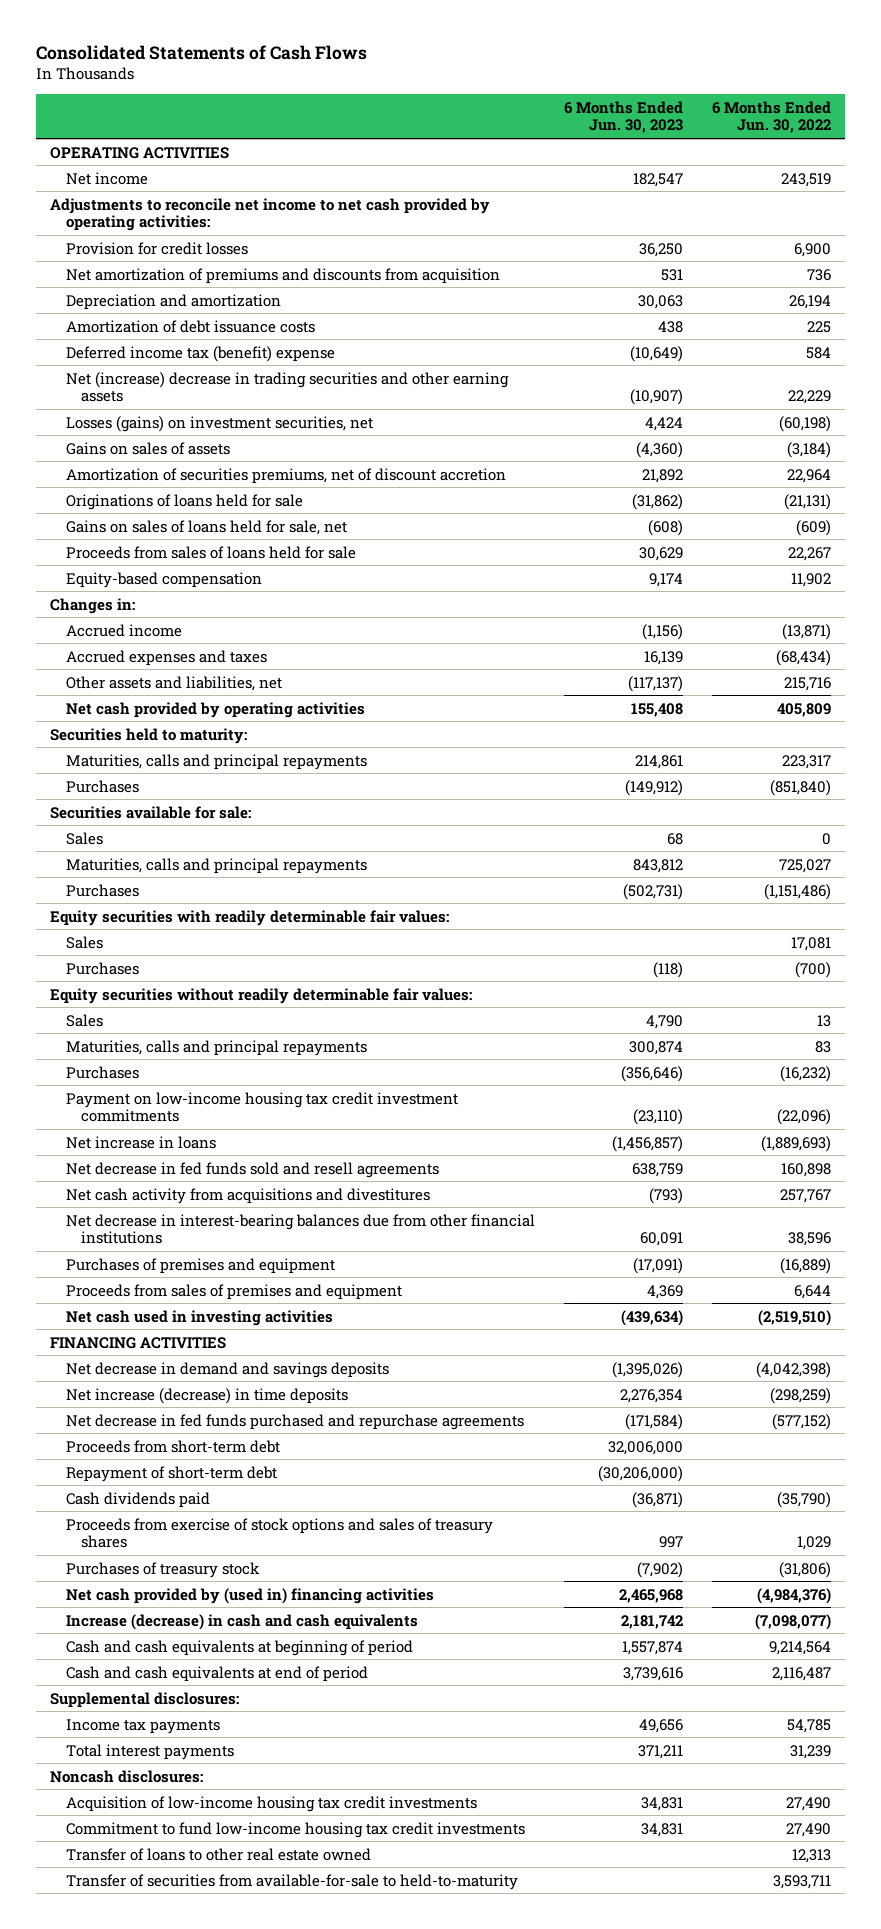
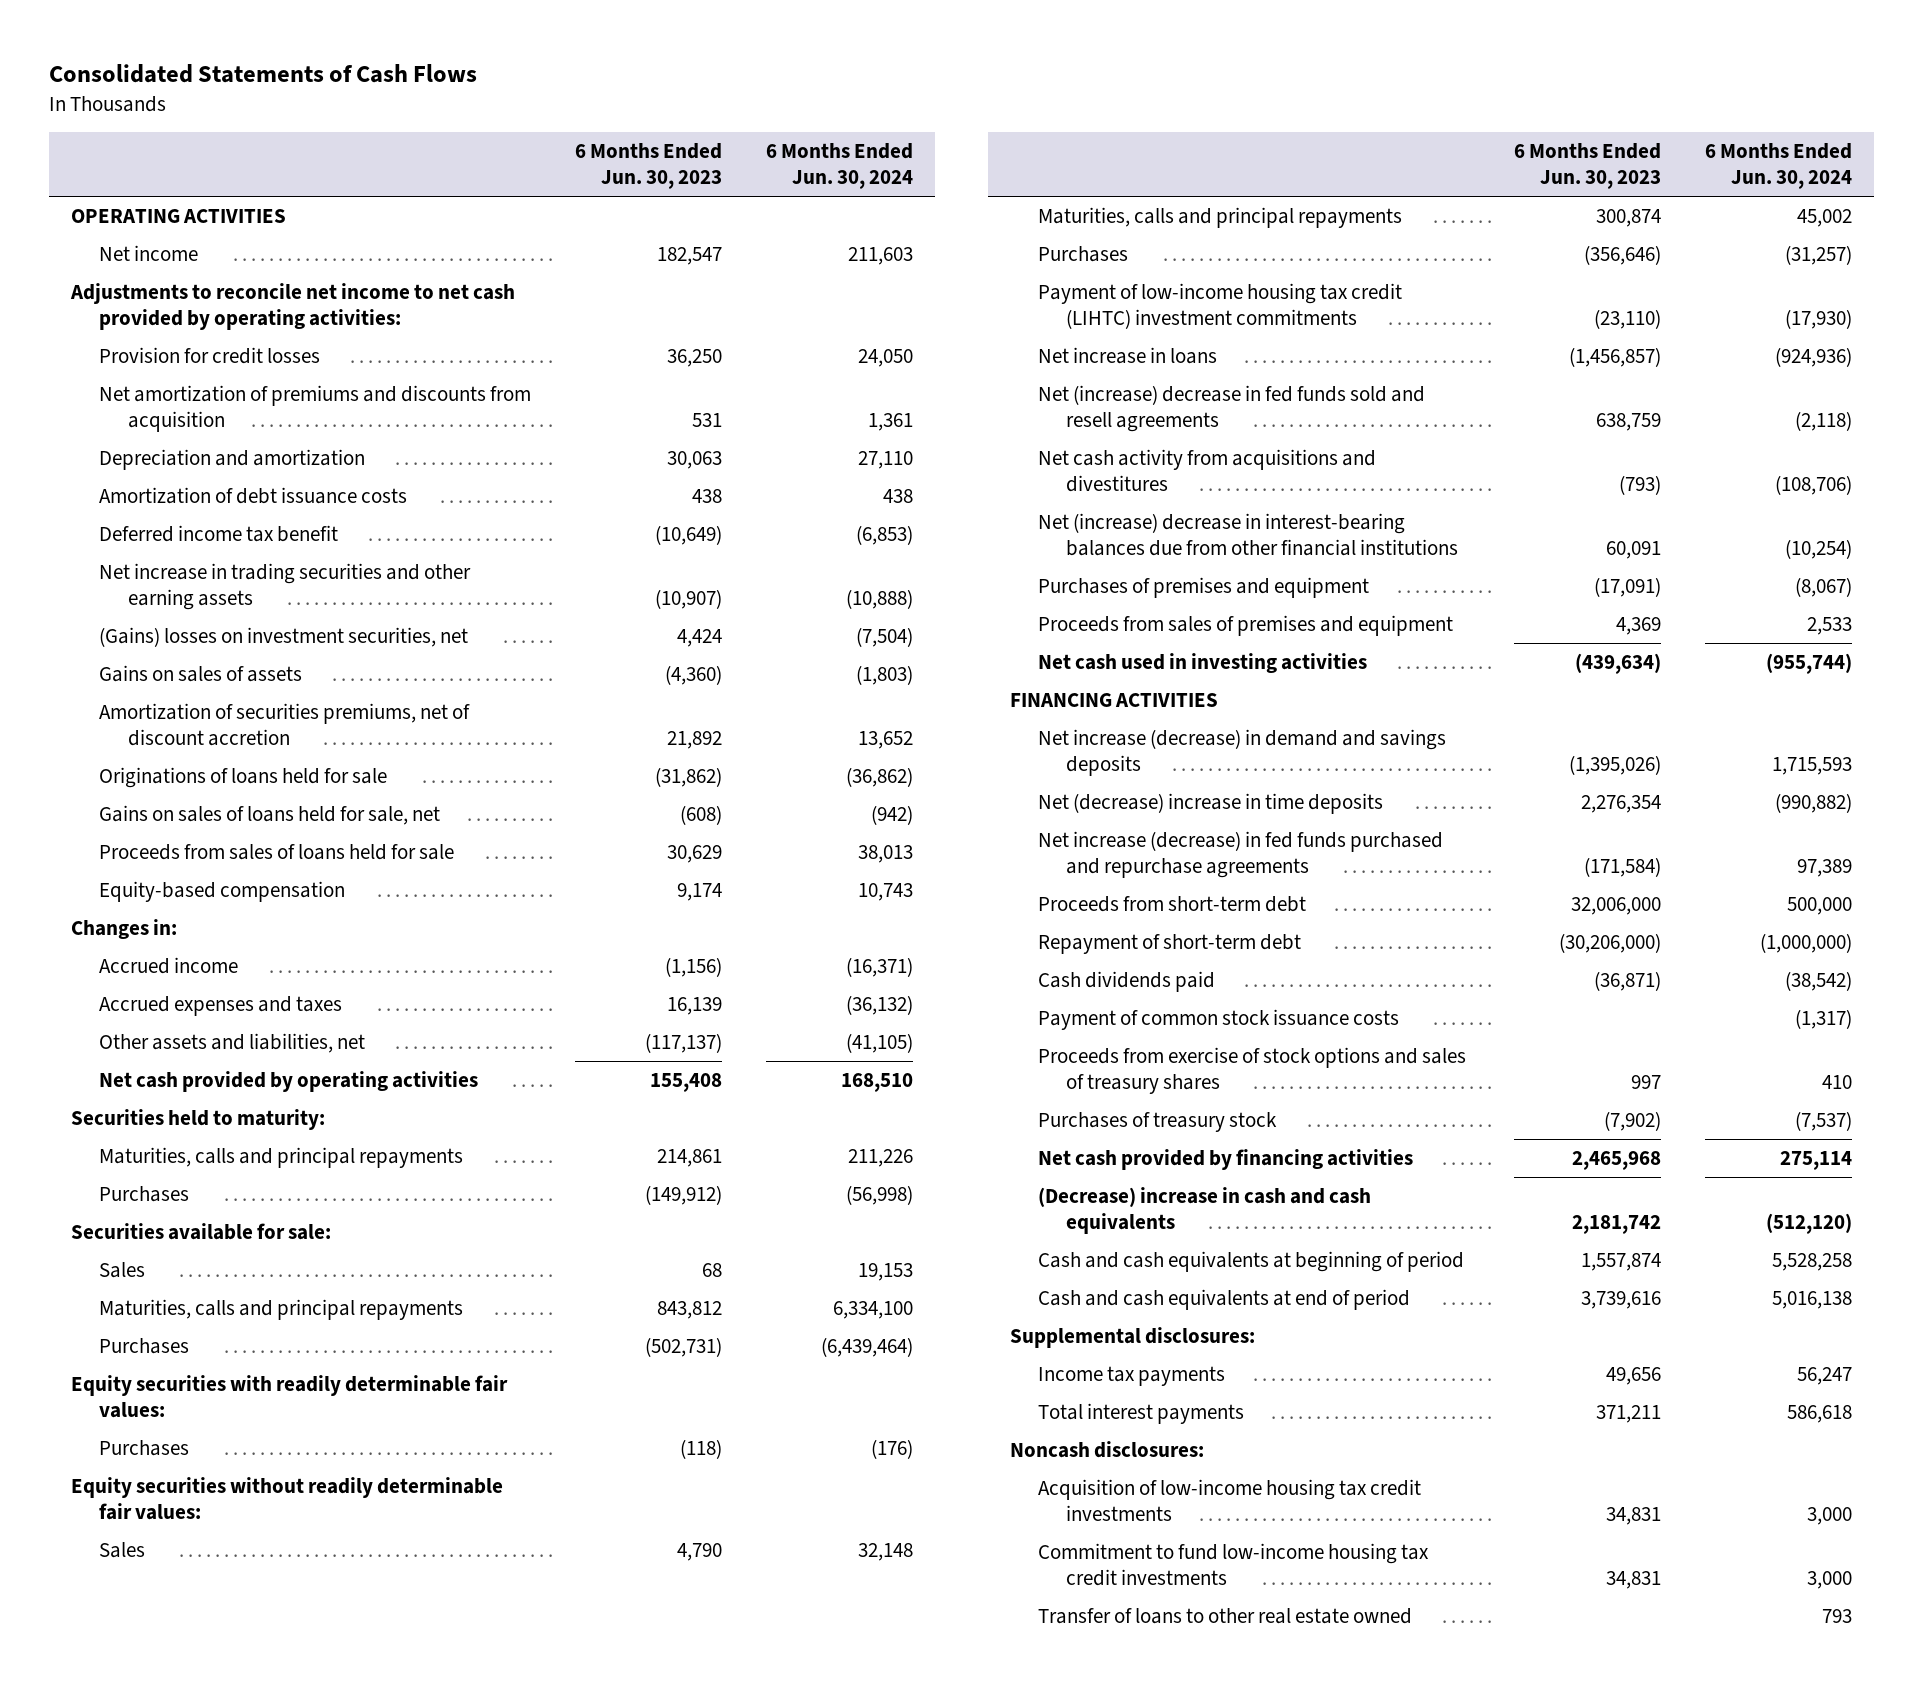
- | 6 Months Ended Jun. 30, 2023 | 6 Months Ended Jun. 30, 2022
+ | 6 Months Ended Jun. 30, 2023 | 6 Months Ended Jun. 30, 2024
- Deferred income tax (benefit) expense | (10,649) | 584
- Net (increase) decrease in trading securities and other earning assets | (10,907) | 22,229
- Losses (gains) on investment securities, net | 4,424 | (60,198)
+ Deferred income tax benefit | (10,649) | (6,853)
+ Net increase in trading securities and other earning assets | (10,907) | (10,888)
+ (Gains) losses on investment securities, net | 4,424 | (7,504)
- Sales | | 17,081
- Payment on low-income housing tax credit investment commitments | (23,110) | (22,096)
+ Payment of low-income housing tax credit (LIHTC) investment commitments | (23,110) | (17,930)
- Net decrease in fed funds sold and resell agreements | 638,759 | 160,898
+ Net (increase) decrease in fed funds sold and resell agreements | 638,759 | (2,118)
- Net decrease in interest-bearing balances due from other financial institutions | 60,091 | 38,596
+ Net (increase) decrease in interest-bearing balances due from other financial institutions | 60,091 | (10,254)
- Net decrease in demand and savings deposits | (1,395,026) | (4,042,398)
- Net increase (decrease) in time deposits | 2,276,354 | (298,259)
- Net decrease in fed funds purchased and repurchase agreements | (171,584) | (577,152)
+ Net increase (decrease) in demand and savings deposits | (1,395,026) | 1,715,593
+ Net (decrease) increase in time deposits | 2,276,354 | (990,882)
+ Net increase (decrease) in fed funds purchased and repurchase agreements | (171,584) | 97,389
+ Payment of common stock issuance costs | | (1,317)
- Net cash provided by (used in) financing activities | 2,465,968 | (4,984,376)
- Increase (decrease) in cash and cash equivalents | 2,181,742 | (7,098,077)
+ Net cash provided by financing activities | 2,465,968 | 275,114
+ (Decrease) increase in cash and cash equivalents | 2,181,742 | (512,120)
- Transfer of securities from available-for-sale to held-to-maturity | | 3,593,711

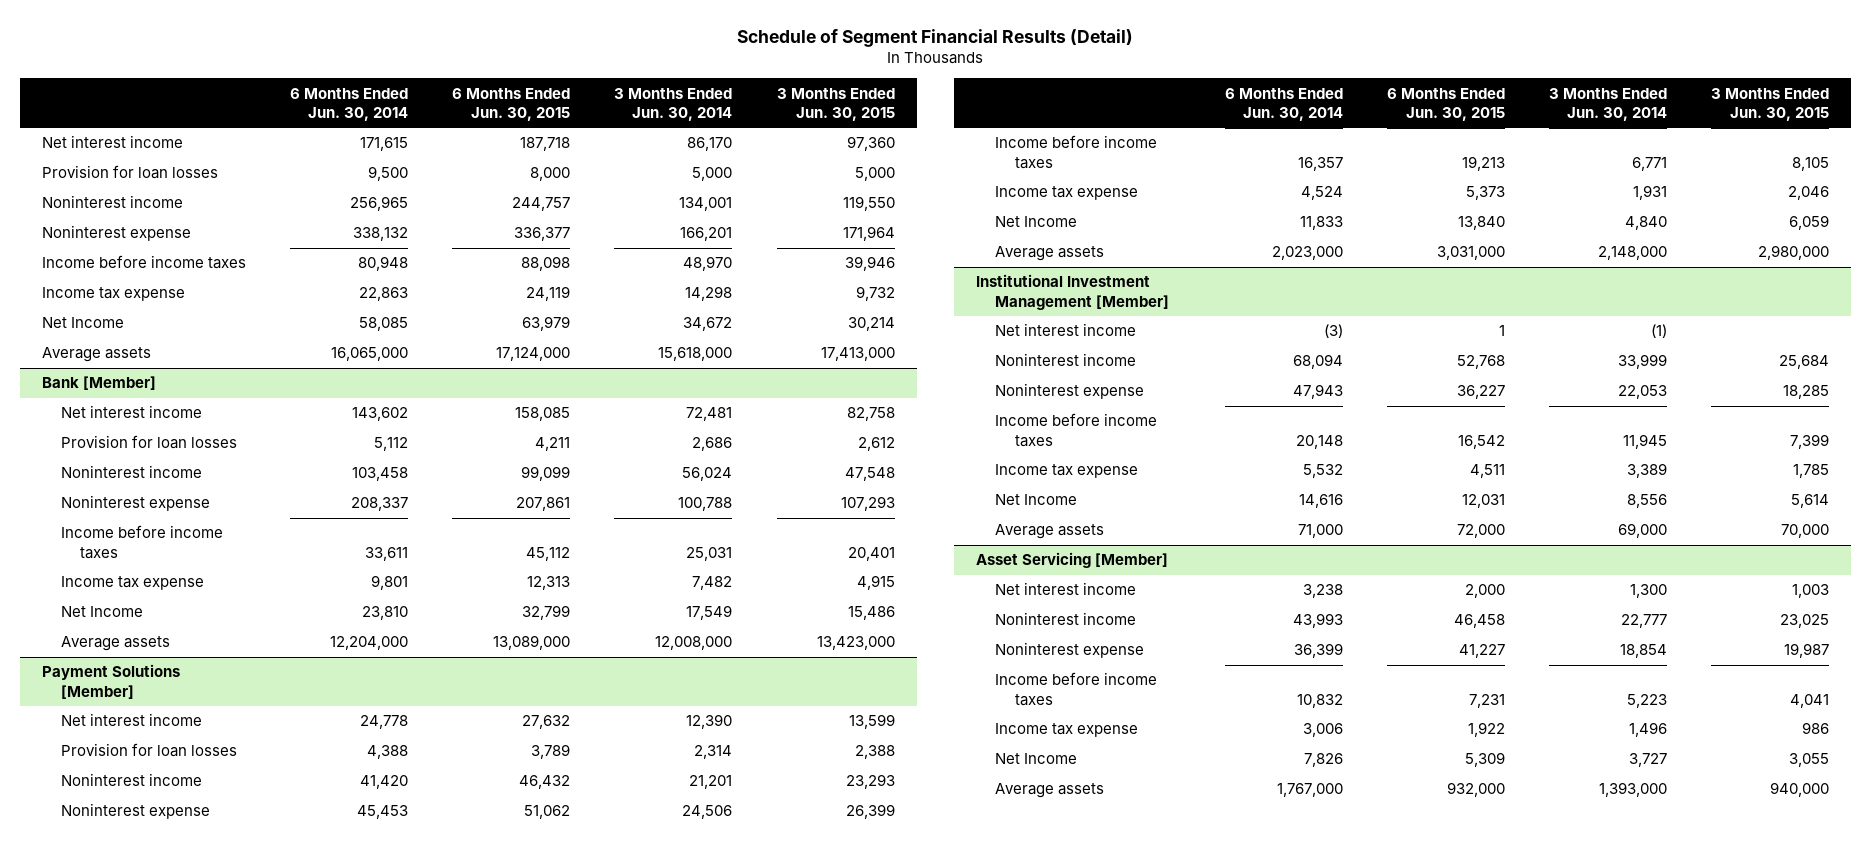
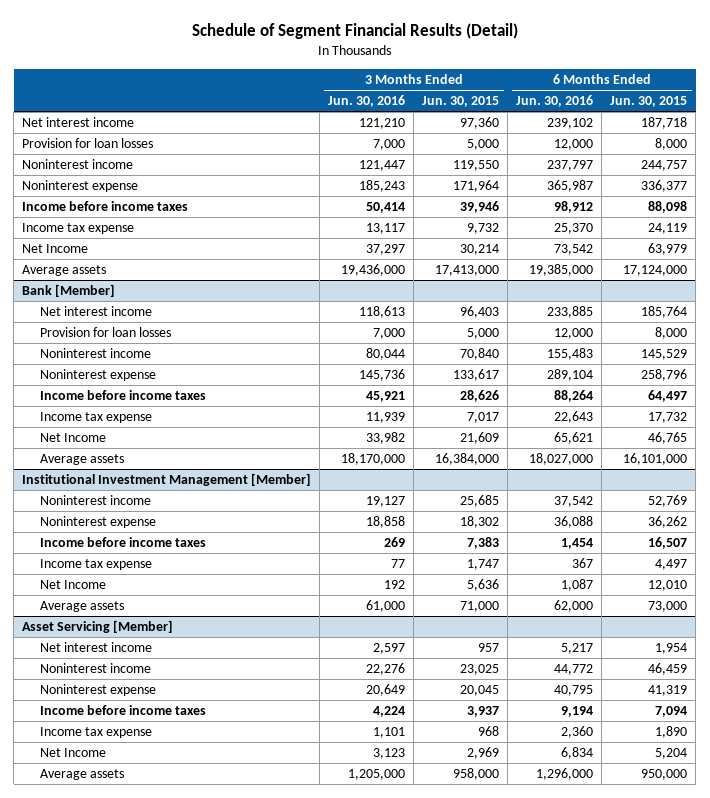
- | 6 Months Ended Jun. 30, 2014 | 6 Months Ended Jun. 30, 2015 | 3 Months Ended Jun. 30, 2014 | 3 Months Ended Jun. 30, 2015
+ | 3 Months Ended Jun. 30, 2016 | 3 Months Ended Jun. 30, 2015 | 6 Months Ended Jun. 30, 2016 | 6 Months Ended Jun. 30, 2015
@ Bank [Member]
- Net interest income | 143,602 | 158,085 | 72,481 | 82,758
- Provision for loan losses | 5,112 | 4,211 | 2,686 | 2,612
- Noninterest income | 103,458 | 99,099 | 56,024 | 47,548
- Noninterest expense | 208,337 | 207,861 | 100,788 | 107,293
- Income before income taxes | 33,611 | 45,112 | 25,031 | 20,401
- Income tax expense | 9,801 | 12,313 | 7,482 | 4,915
- Net Income | 23,810 | 32,799 | 17,549 | 15,486
- Average assets | 12,204,000 | 13,089,000 | 12,008,000 | 13,423,000
- Payment Solutions [Member]
- Net interest income | 24,778 | 27,632 | 12,390 | 13,599
- Provision for loan losses | 4,388 | 3,789 | 2,314 | 2,388
- Noninterest income | 41,420 | 46,432 | 21,201 | 23,293
- Noninterest expense | 45,453 | 51,062 | 24,506 | 26,399
- Income before income taxes | 16,357 | 19,213 | 6,771 | 8,105
- Income tax expense | 4,524 | 5,373 | 1,931 | 2,046
- Net Income | 11,833 | 13,840 | 4,840 | 6,059
- Average assets | 2,023,000 | 3,031,000 | 2,148,000 | 2,980,000
@ Bank [Member]
+ Net interest income | 118,613 | 96,403 | 233,885 | 185,764
+ Provision for loan losses | 7,000 | 5,000 | 12,000 | 8,000
+ Noninterest income | 80,044 | 70,840 | 155,483 | 145,529
+ Noninterest expense | 145,736 | 133,617 | 289,104 | 258,796
+ Income before income taxes | 45,921 | 28,626 | 88,264 | 64,497
+ Income tax expense | 11,939 | 7,017 | 22,643 | 17,732
+ Net Income | 33,982 | 21,609 | 65,621 | 46,765
+ Average assets | 18,170,000 | 16,384,000 | 18,027,000 | 16,101,000
@ Institutional Investment Management [Member]
- Net interest income | (3) | 1 | (1) |
- Noninterest income | 68,094 | 52,768 | 33,999 | 25,684
- Noninterest expense | 47,943 | 36,227 | 22,053 | 18,285
- Income before income taxes | 20,148 | 16,542 | 11,945 | 7,399
- Income tax expense | 5,532 | 4,511 | 3,389 | 1,785
- Net Income | 14,616 | 12,031 | 8,556 | 5,614
- Average assets | 71,000 | 72,000 | 69,000 | 70,000
+ Noninterest income | 19,127 | 25,685 | 37,542 | 52,769
+ Noninterest expense | 18,858 | 18,302 | 36,088 | 36,262
+ Income before income taxes | 269 | 7,383 | 1,454 | 16,507
+ Income tax expense | 77 | 1,747 | 367 | 4,497
+ Net Income | 192 | 5,636 | 1,087 | 12,010
+ Average assets | 61,000 | 71,000 | 62,000 | 73,000
@ Asset Servicing [Member]
- Net interest income | 3,238 | 2,000 | 1,300 | 1,003
- Noninterest income | 43,993 | 46,458 | 22,777 | 23,025
- Noninterest expense | 36,399 | 41,227 | 18,854 | 19,987
- Income before income taxes | 10,832 | 7,231 | 5,223 | 4,041
- Income tax expense | 3,006 | 1,922 | 1,496 | 986
- Net Income | 7,826 | 5,309 | 3,727 | 3,055
- Average assets | 1,767,000 | 932,000 | 1,393,000 | 940,000
+ Net interest income | 2,597 | 957 | 5,217 | 1,954
+ Noninterest income | 22,276 | 23,025 | 44,772 | 46,459
+ Noninterest expense | 20,649 | 20,045 | 40,795 | 41,319
+ Income before income taxes | 4,224 | 3,937 | 9,194 | 7,094
+ Income tax expense | 1,101 | 968 | 2,360 | 1,890
+ Net Income | 3,123 | 2,969 | 6,834 | 5,204
+ Average assets | 1,205,000 | 958,000 | 1,296,000 | 950,000

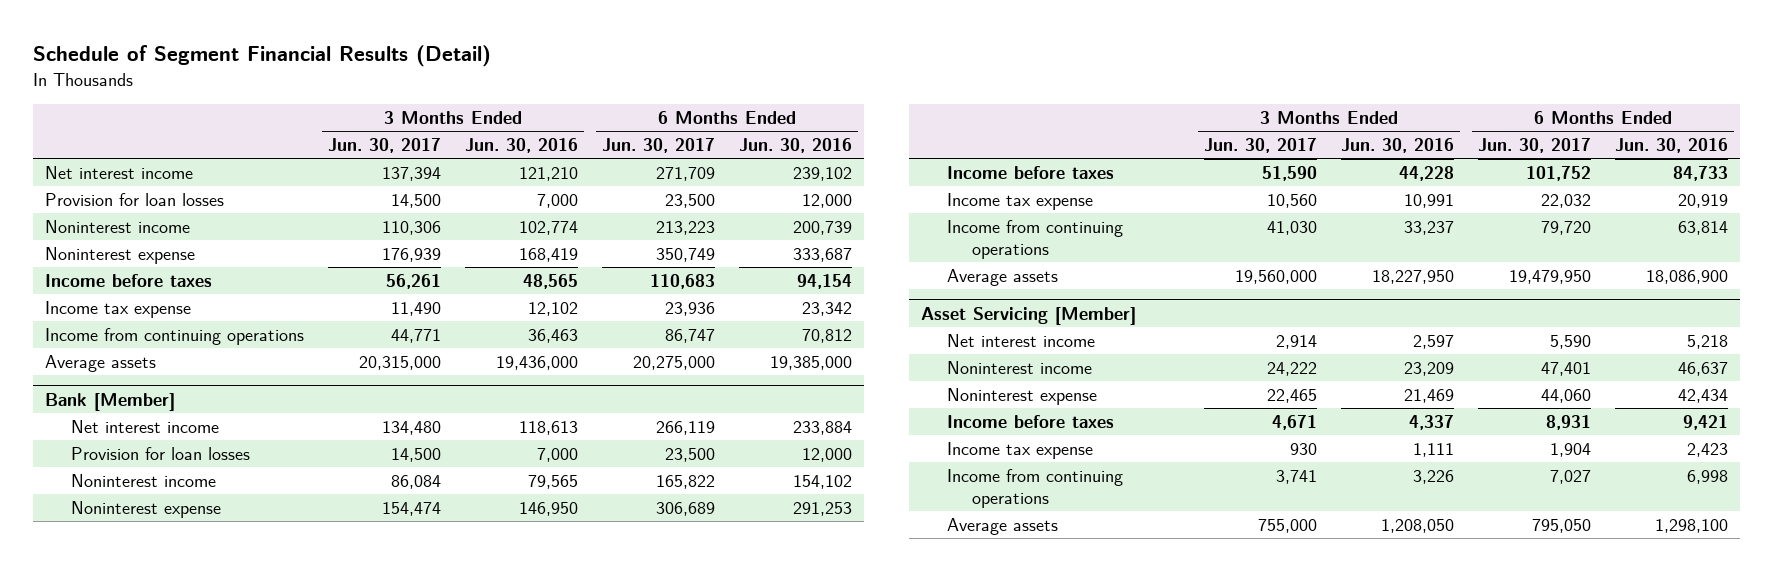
- | 3 Months Ended Jun. 30, 2016 | 3 Months Ended Jun. 30, 2015 | 6 Months Ended Jun. 30, 2016 | 6 Months Ended Jun. 30, 2015
+ | 3 Months Ended Jun. 30, 2017 | 3 Months Ended Jun. 30, 2016 | 6 Months Ended Jun. 30, 2017 | 6 Months Ended Jun. 30, 2016
- Noninterest income | 121,447 | 119,550 | 237,797 | 244,757
- Noninterest expense | 185,243 | 171,964 | 365,987 | 336,377
- Income before income taxes | 50,414 | 39,946 | 98,912 | 88,098
- Income tax expense | 13,117 | 9,732 | 25,370 | 24,119
- Net Income | 37,297 | 30,214 | 73,542 | 63,979
+ Noninterest income | 110,306 | 102,774 | 213,223 | 200,739
+ Noninterest expense | 176,939 | 168,419 | 350,749 | 333,687
+ Income before taxes | 56,261 | 48,565 | 110,683 | 94,154
+ Income tax expense | 11,490 | 12,102 | 23,936 | 23,342
+ Income from continuing operations | 44,771 | 36,463 | 86,747 | 70,812
@ Bank [Member]
- Net interest income | 118,613 | 96,403 | 233,885 | 185,764
+ Net interest income | 134,480 | 118,613 | 266,119 | 233,884
- Noninterest income | 80,044 | 70,840 | 155,483 | 145,529
- Noninterest expense | 145,736 | 133,617 | 289,104 | 258,796
- Income before income taxes | 45,921 | 28,626 | 88,264 | 64,497
- Income tax expense | 11,939 | 7,017 | 22,643 | 17,732
- Net Income | 33,982 | 21,609 | 65,621 | 46,765
- Average assets | 18,170,000 | 16,384,000 | 18,027,000 | 16,101,000
- Institutional Investment Management [Member]
- Noninterest income | 19,127 | 25,685 | 37,542 | 52,769
- Noninterest expense | 18,858 | 18,302 | 36,088 | 36,262
- Income before income taxes | 269 | 7,383 | 1,454 | 16,507
- Income tax expense | 77 | 1,747 | 367 | 4,497
- Net Income | 192 | 5,636 | 1,087 | 12,010
- Average assets | 61,000 | 71,000 | 62,000 | 73,000
@ Bank [Member]
+ Noninterest income | 86,084 | 79,565 | 165,822 | 154,102
+ Noninterest expense | 154,474 | 146,950 | 306,689 | 291,253
+ Income before taxes | 51,590 | 44,228 | 101,752 | 84,733
+ Income tax expense | 10,560 | 10,991 | 22,032 | 20,919
+ Income from continuing operations | 41,030 | 33,237 | 79,720 | 63,814
+ Average assets | 19,560,000 | 18,227,950 | 19,479,950 | 18,086,900
@ Asset Servicing [Member]
- Net interest income | 2,597 | 957 | 5,217 | 1,954
- Noninterest income | 22,276 | 23,025 | 44,772 | 46,459
- Noninterest expense | 20,649 | 20,045 | 40,795 | 41,319
- Income before income taxes | 4,224 | 3,937 | 9,194 | 7,094
- Income tax expense | 1,101 | 968 | 2,360 | 1,890
- Net Income | 3,123 | 2,969 | 6,834 | 5,204
- Average assets | 1,205,000 | 958,000 | 1,296,000 | 950,000
+ Net interest income | 2,914 | 2,597 | 5,590 | 5,218
+ Noninterest income | 24,222 | 23,209 | 47,401 | 46,637
+ Noninterest expense | 22,465 | 21,469 | 44,060 | 42,434
+ Income before taxes | 4,671 | 4,337 | 8,931 | 9,421
+ Income tax expense | 930 | 1,111 | 1,904 | 2,423
+ Income from continuing operations | 3,741 | 3,226 | 7,027 | 6,998
+ Average assets | 755,000 | 1,208,050 | 795,050 | 1,298,100

